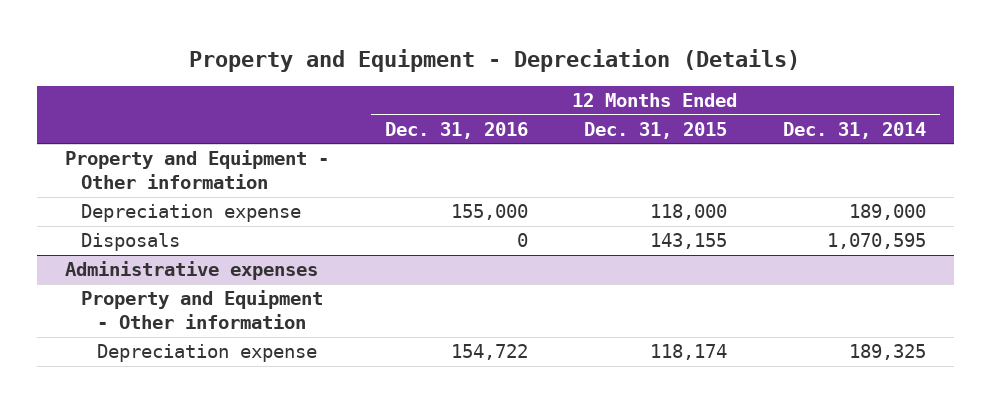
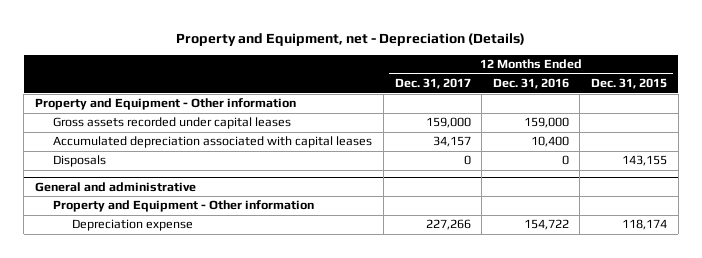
- Property and Equipment - Depreciation (Details)
+ Property and Equipment, net - Depreciation (Details)
- | 12 Months Ended Dec. 31, 2016 | 12 Months Ended Dec. 31, 2015 | 12 Months Ended Dec. 31, 2014
+ | 12 Months Ended Dec. 31, 2017 | 12 Months Ended Dec. 31, 2016 | 12 Months Ended Dec. 31, 2015
- Depreciation expense | 155,000 | 118,000 | 189,000
+ Gross assets recorded under capital leases | 159,000 | 159,000 |
+ Accumulated depreciation associated with capital leases | 34,157 | 10,400 |
- Administrative expenses
+ General and administrative

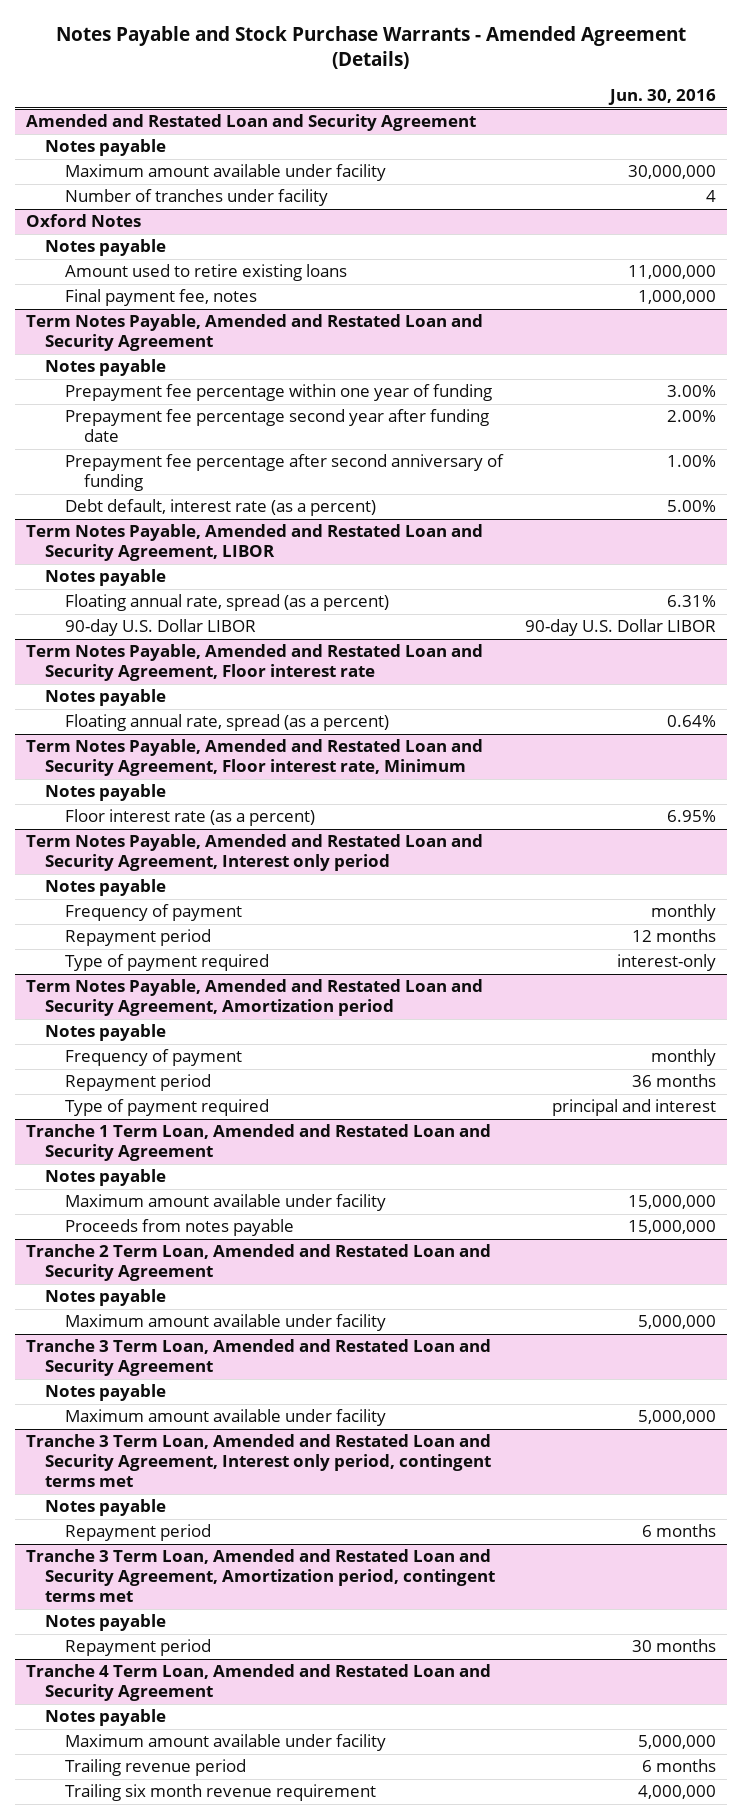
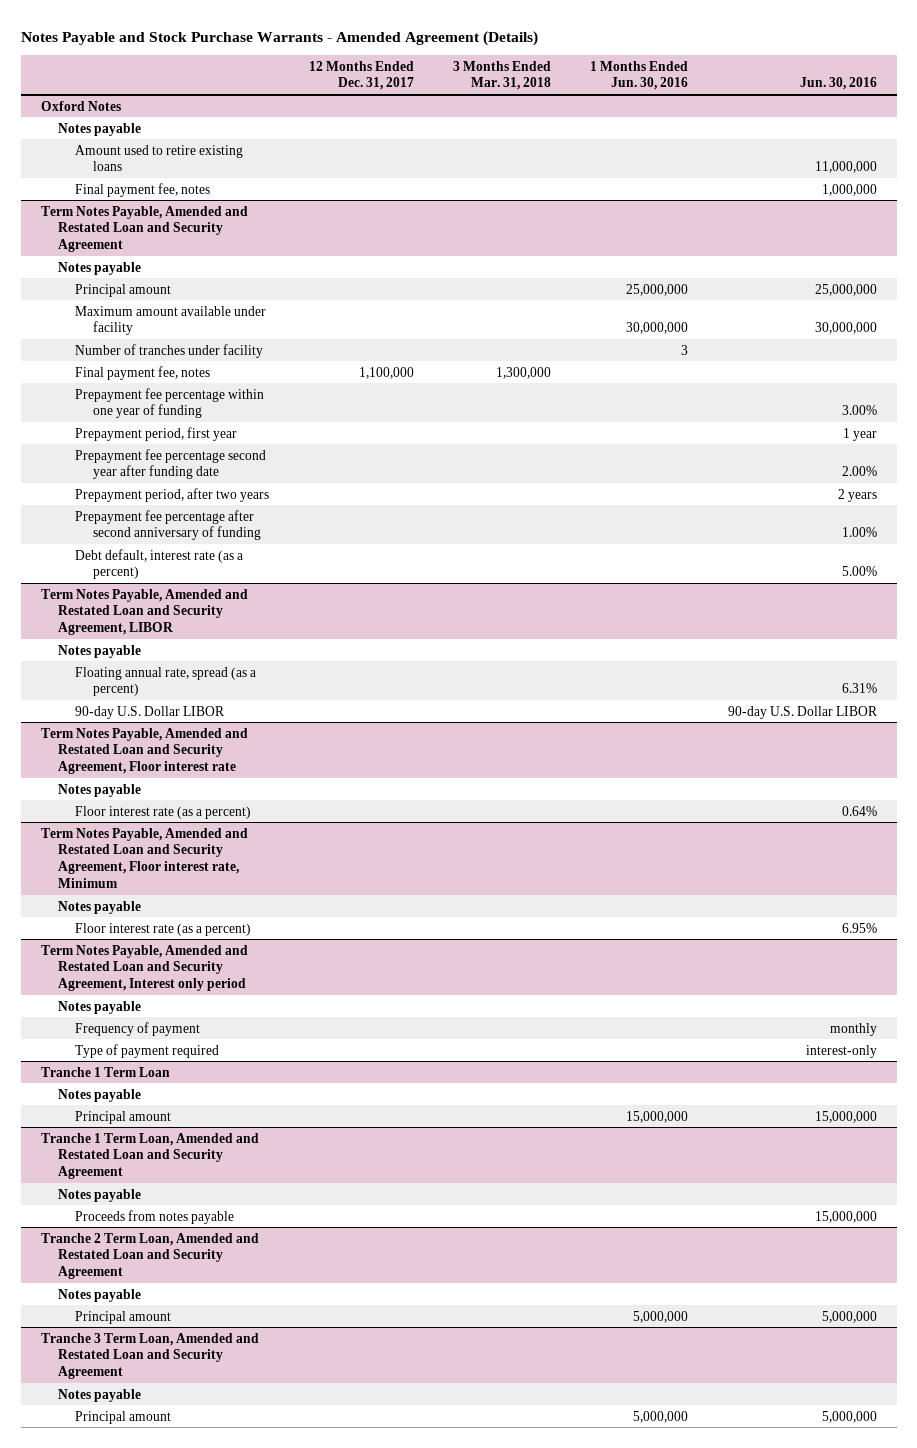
- | Jun. 30, 2016
+ | 12 Months Ended Dec. 31, 2017 | 3 Months Ended Mar. 31, 2018 | 1 Months Ended Jun. 30, 2016 | Jun. 30, 2016
- Amended and Restated Loan and Security Agreement
- Notes payable
- Maximum amount available under facility | 30,000,000
- Number of tranches under facility | 4
@ Term Notes Payable, Amended and Restated Loan and Security Agreement
+ Principal amount | | | 25,000,000 | 25,000,000
+ Maximum amount available under facility | | | 30,000,000 | 30,000,000
+ Number of tranches under facility | | | 3 |
+ Final payment fee, notes | 1,100,000 | 1,300,000 | |
+ Prepayment period, first year | | | | 1 year
+ Prepayment period, after two years | | | | 2 years
@ Term Notes Payable, Amended and Restated Loan and Security Agreement, Floor interest rate
- Floating annual rate, spread (as a percent) | 0.64%
+ Floor interest rate (as a percent) | | | | 0.64%
@ Term Notes Payable, Amended and Restated Loan and Security Agreement, Interest only period
- Repayment period | 12 months
- Term Notes Payable, Amended and Restated Loan and Security Agreement, Amortization period
+ Tranche 1 Term Loan
- Frequency of payment | monthly
- Repayment period | 36 months
- Type of payment required | principal and interest
+ Principal amount | | | 15,000,000 | 15,000,000
@ Tranche 1 Term Loan, Amended and Restated Loan and Security Agreement
- Maximum amount available under facility | 15,000,000
@ Tranche 2 Term Loan, Amended and Restated Loan and Security Agreement
- Maximum amount available under facility | 5,000,000
+ Principal amount | | | 5,000,000 | 5,000,000
@ Tranche 3 Term Loan, Amended and Restated Loan and Security Agreement
- Maximum amount available under facility | 5,000,000
- Tranche 3 Term Loan, Amended and Restated Loan and Security Agreement, Interest only period, contingent terms met
- Notes payable
- Repayment period | 6 months
- Tranche 3 Term Loan, Amended and Restated Loan and Security Agreement, Amortization period, contingent terms met
- Notes payable
- Repayment period | 30 months
- Tranche 4 Term Loan, Amended and Restated Loan and Security Agreement
- Notes payable
- Maximum amount available under facility | 5,000,000
- Trailing revenue period | 6 months
- Trailing six month revenue requirement | 4,000,000
@ Tranche 3 Term Loan, Amended and Restated Loan and Security Agreement
+ Principal amount | | | 5,000,000 | 5,000,000

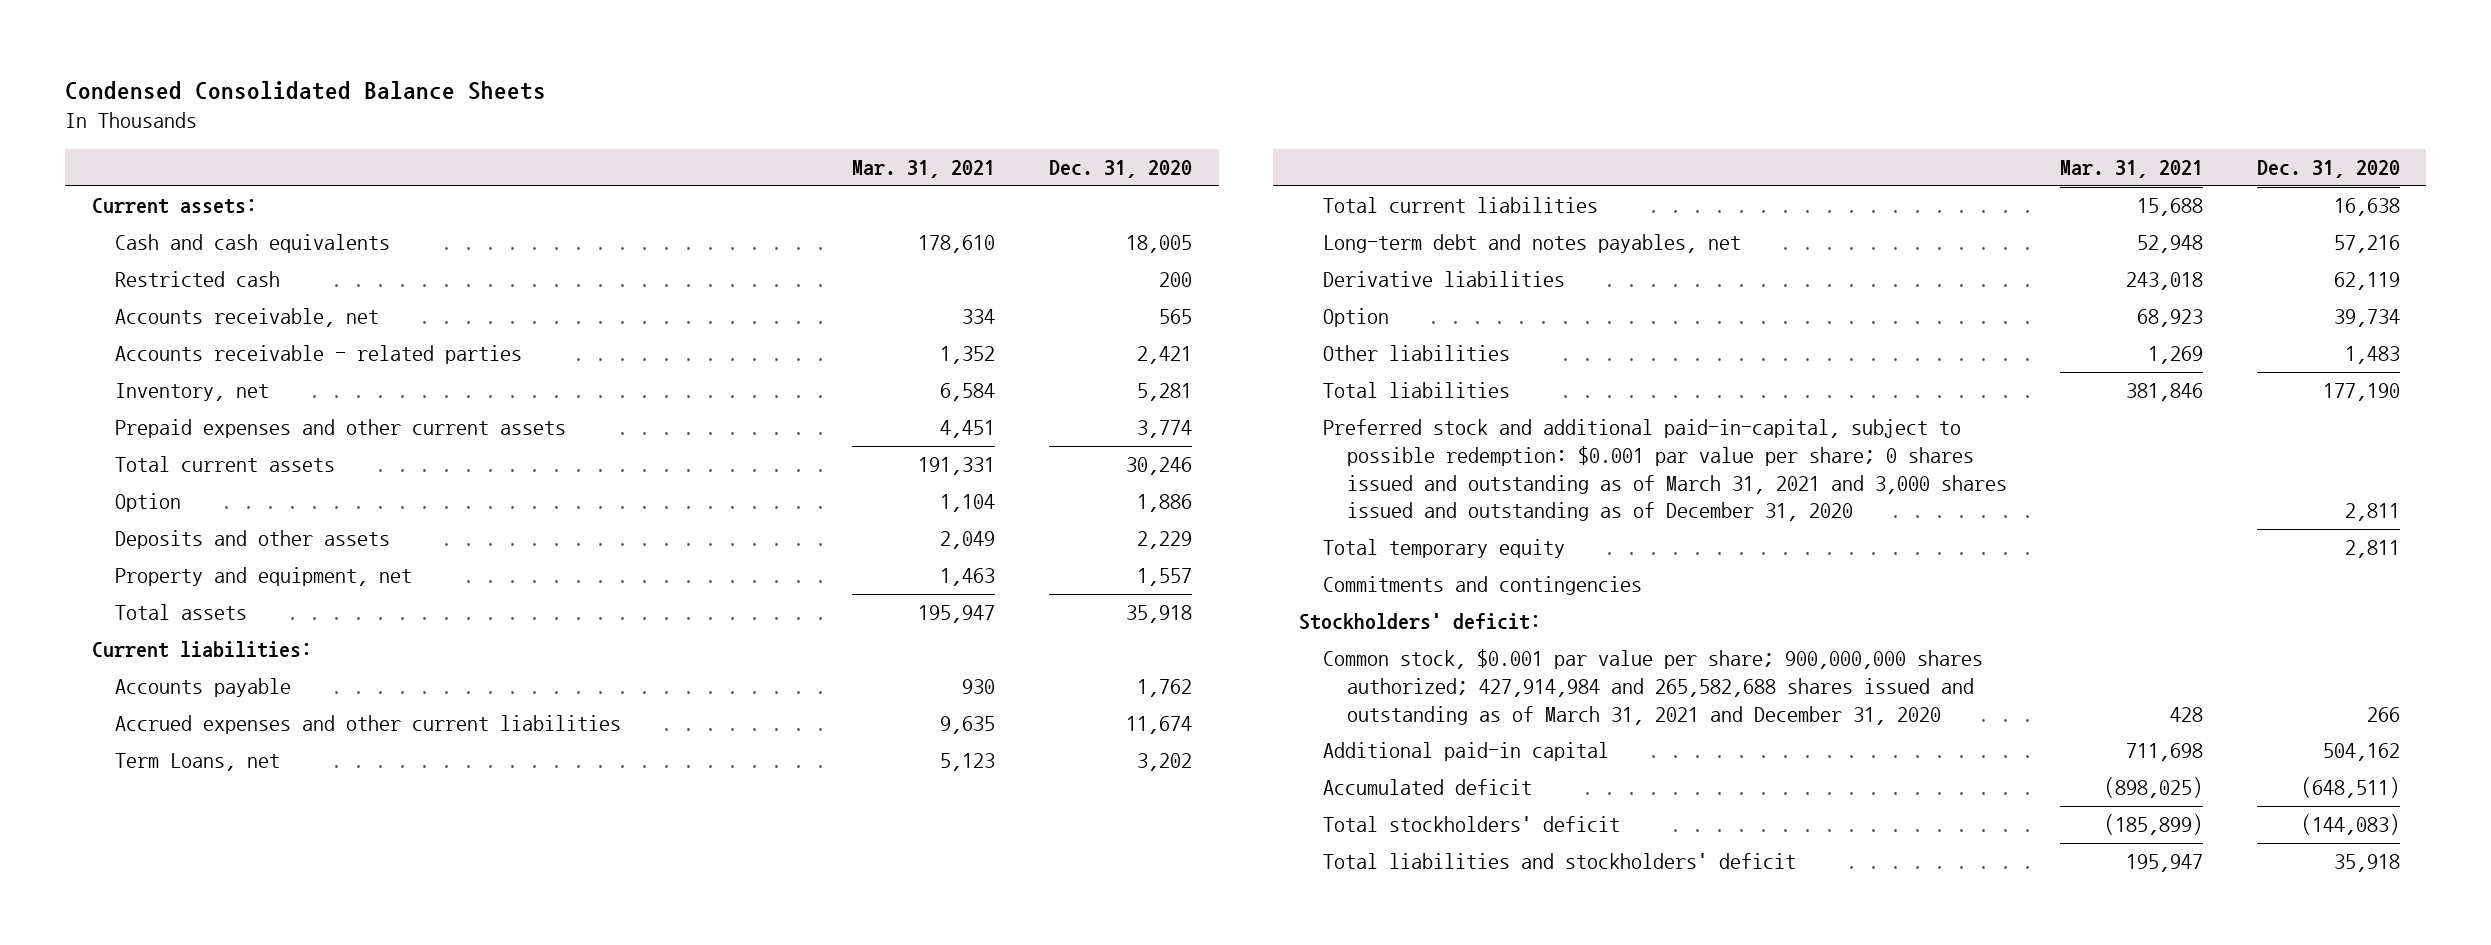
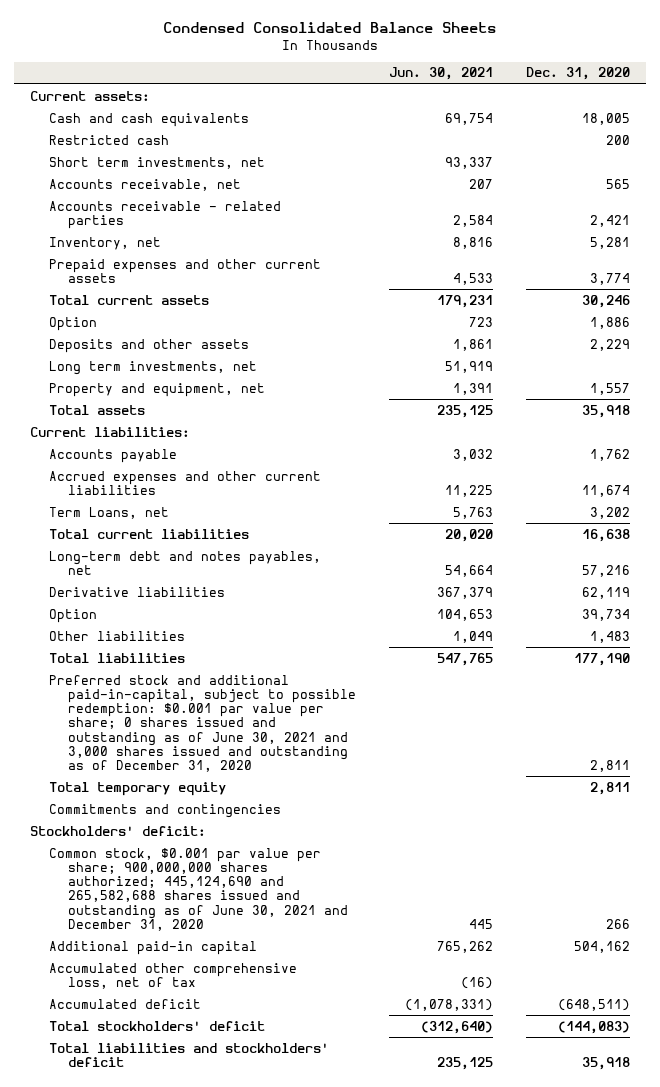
- | Mar. 31, 2021 | Dec. 31, 2020
+ | Jun. 30, 2021 | Dec. 31, 2020
+ Short term investments, net | 93,337 |
+ Long term investments, net | 51,919 |
- Preferred stock and additional paid-in-capital, subject to possible redemption: $0.001 par value per share; 0 shares issued and outstanding as of March 31, 2021 and 3,000 shares issued and outstanding as of December 31, 2020 | | 2,811
+ Preferred stock and additional paid-in-capital, subject to possible redemption: $0.001 par value per share; 0 shares issued and outstanding as of June 30, 2021 and 3,000 shares issued and outstanding as of December 31, 2020 | | 2,811
- Common stock, $0.001 par value per share; 900,000,000 shares authorized; 427,914,984 and 265,582,688 shares issued and outstanding as of March 31, 2021 and December 31, 2020 | 428 | 266
+ Common stock, $0.001 par value per share; 900,000,000 shares authorized; 445,124,690 and 265,582,688 shares issued and outstanding as of June 30, 2021 and December 31, 2020 | 445 | 266
+ Accumulated other comprehensive loss, net of tax | (16) |

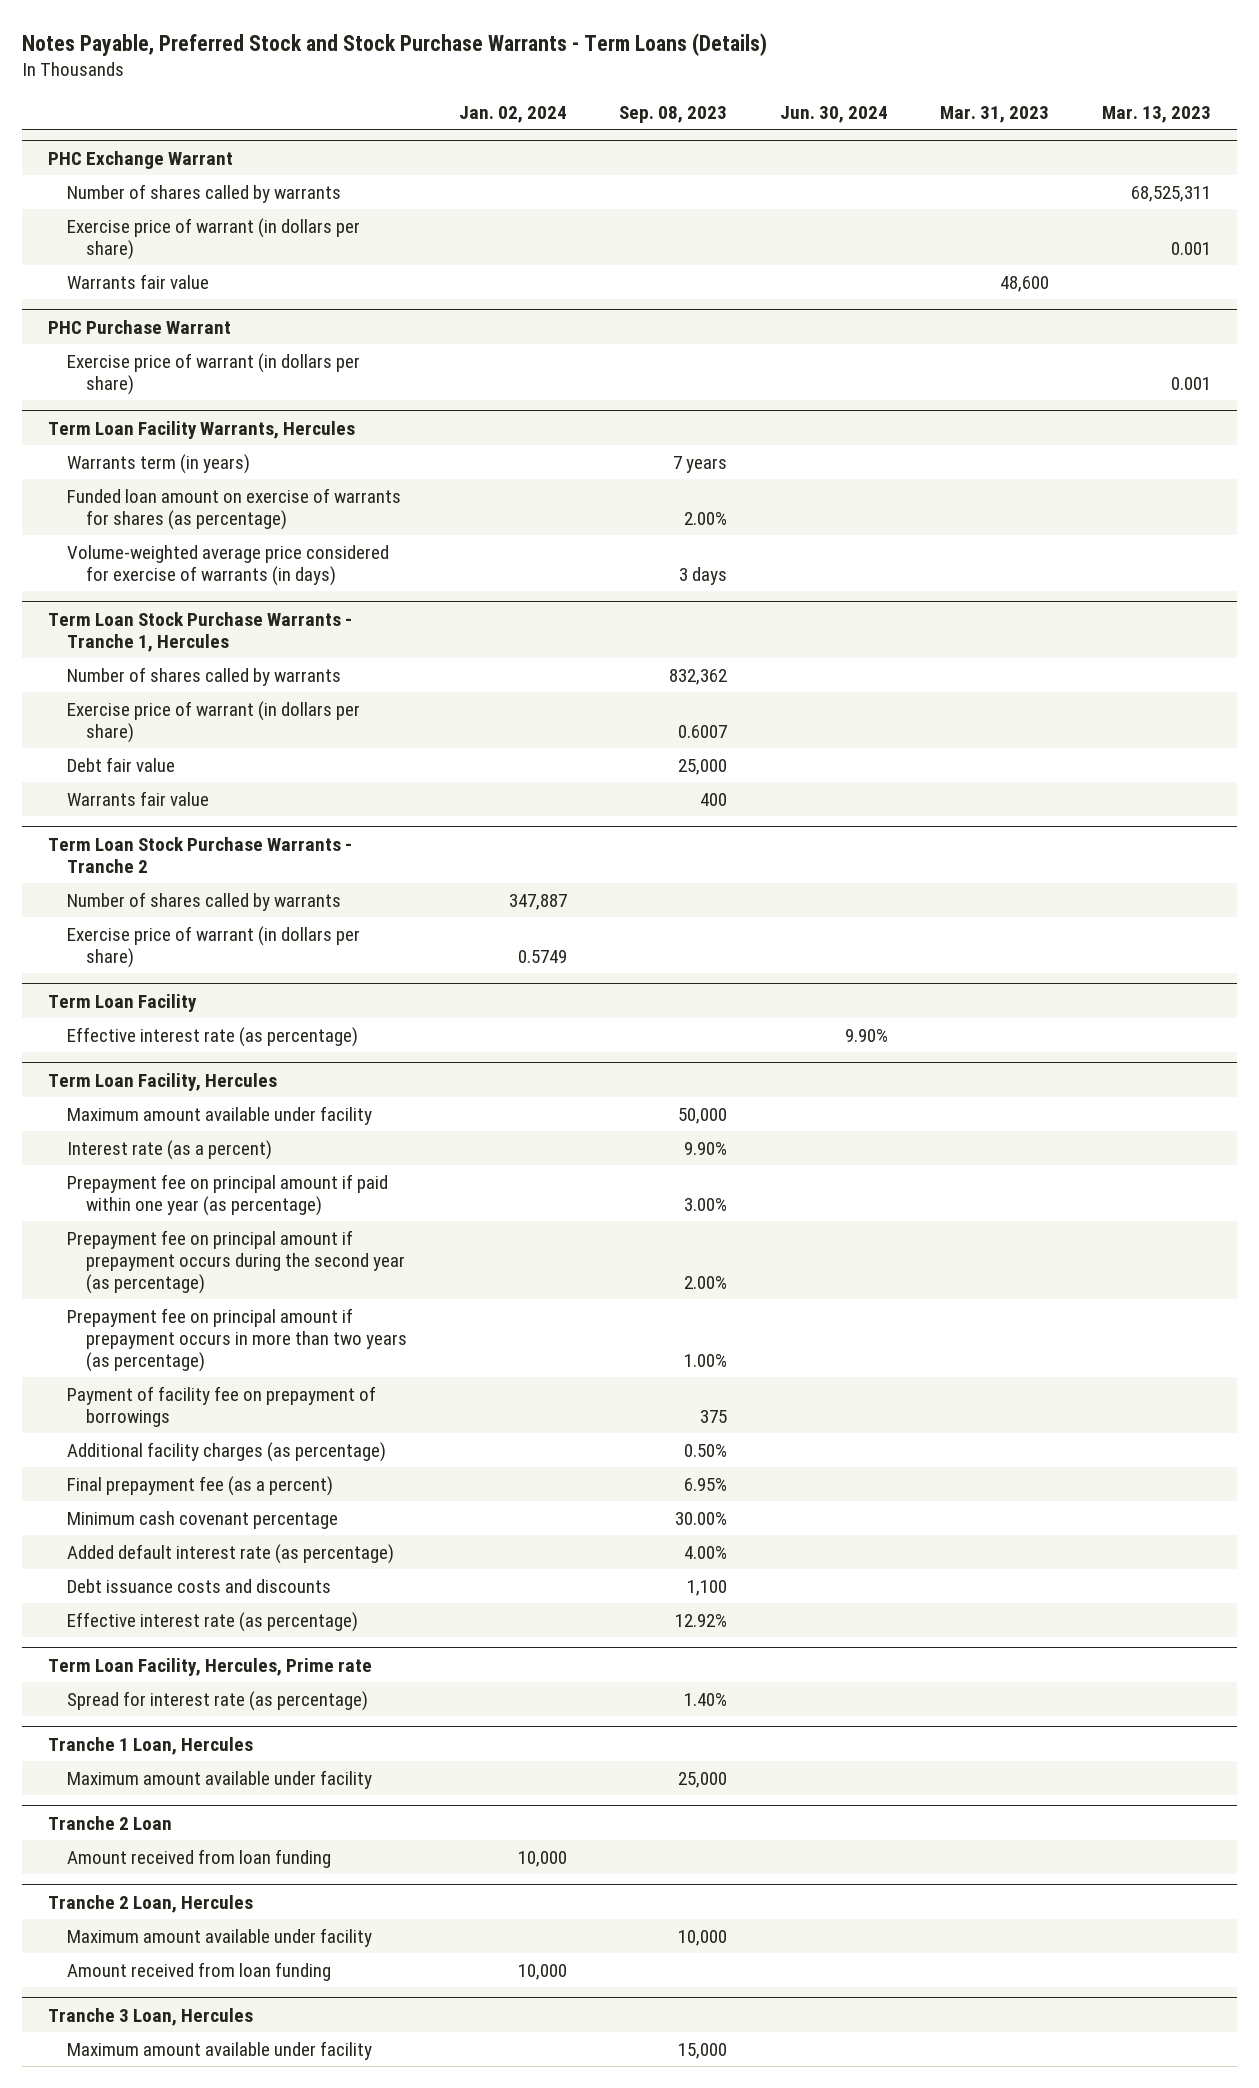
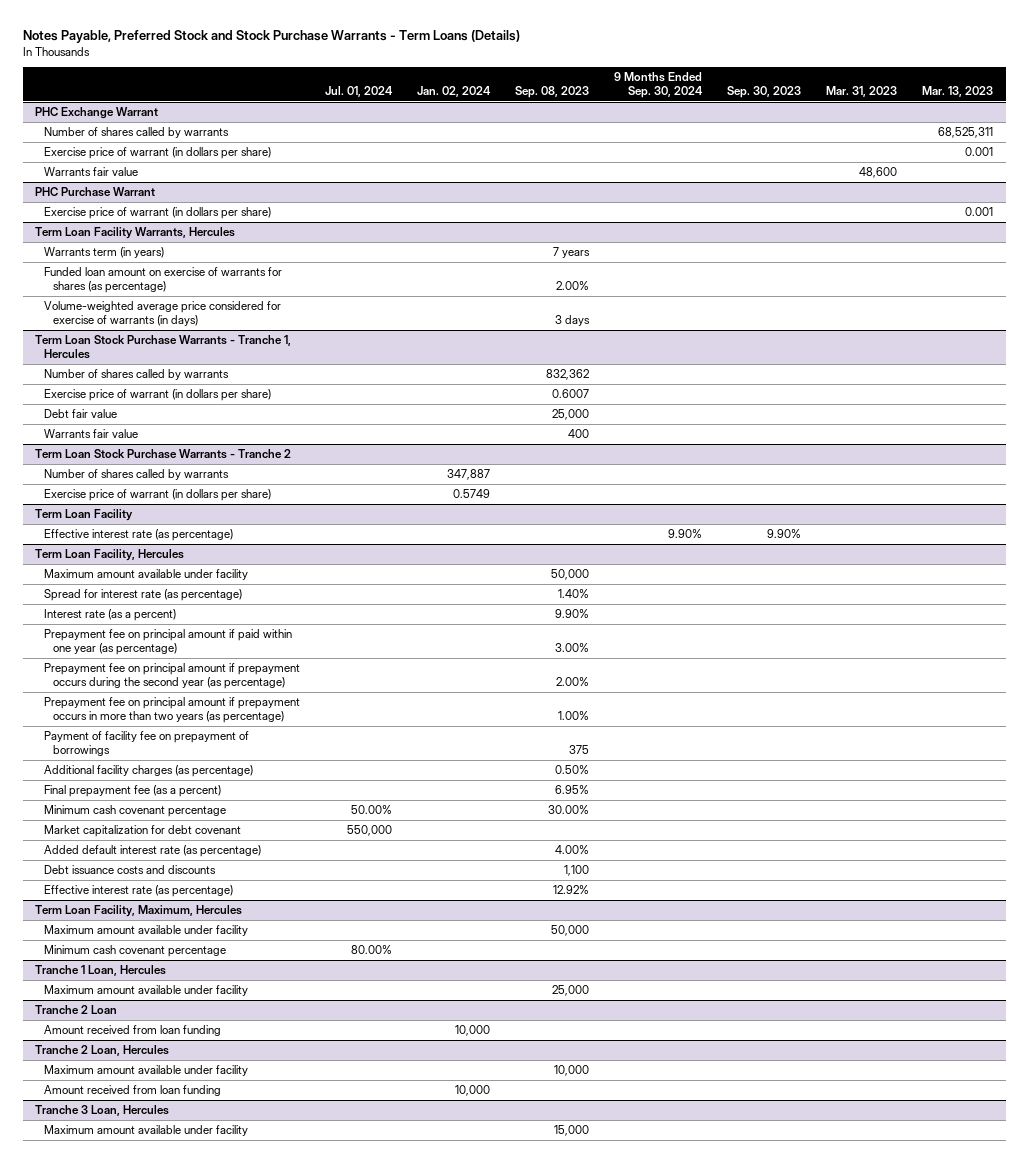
- | Jan. 02, 2024 | Sep. 08, 2023 | Jun. 30, 2024 | Mar. 31, 2023 | Mar. 13, 2023
+ | Jul. 01, 2024 | Jan. 02, 2024 | Sep. 08, 2023 | 9 Months Ended Sep. 30, 2024 | Sep. 30, 2023 | Mar. 31, 2023 | Mar. 13, 2023
@ Term Loan Facility, Hercules
+ Spread for interest rate (as percentage) | | | 1.40% | | | |
+ Market capitalization for debt covenant | 550,000 | | | | | |
- Term Loan Facility, Hercules, Prime rate
- Spread for interest rate (as percentage) | | 1.40% | | |
+ Term Loan Facility, Maximum, Hercules
+ Maximum amount available under facility | | | 50,000 | | | |
+ Minimum cash covenant percentage | 80.00% | | | | | |

